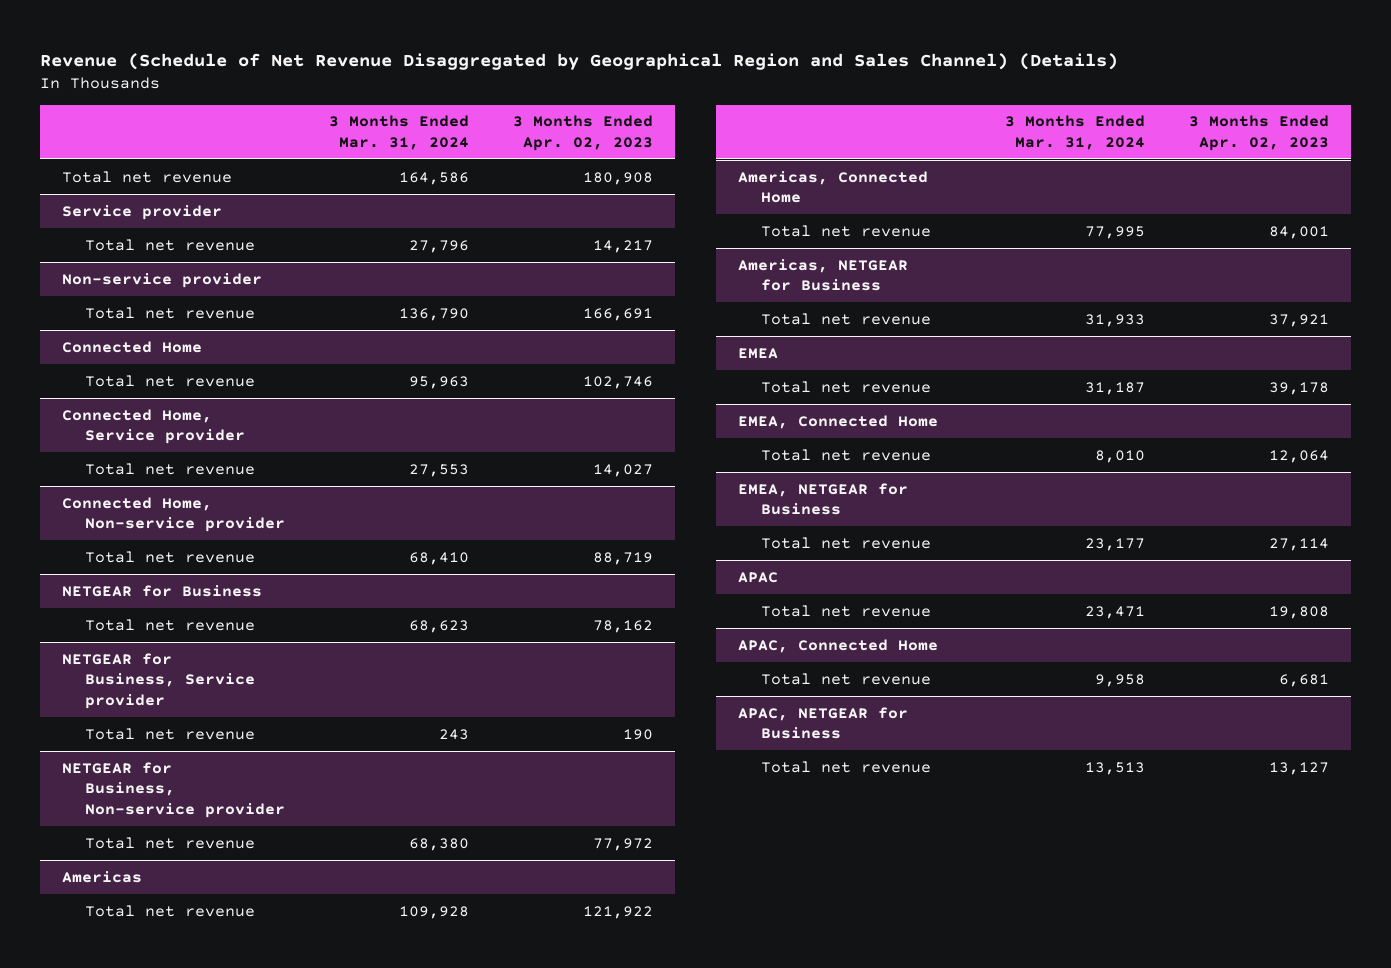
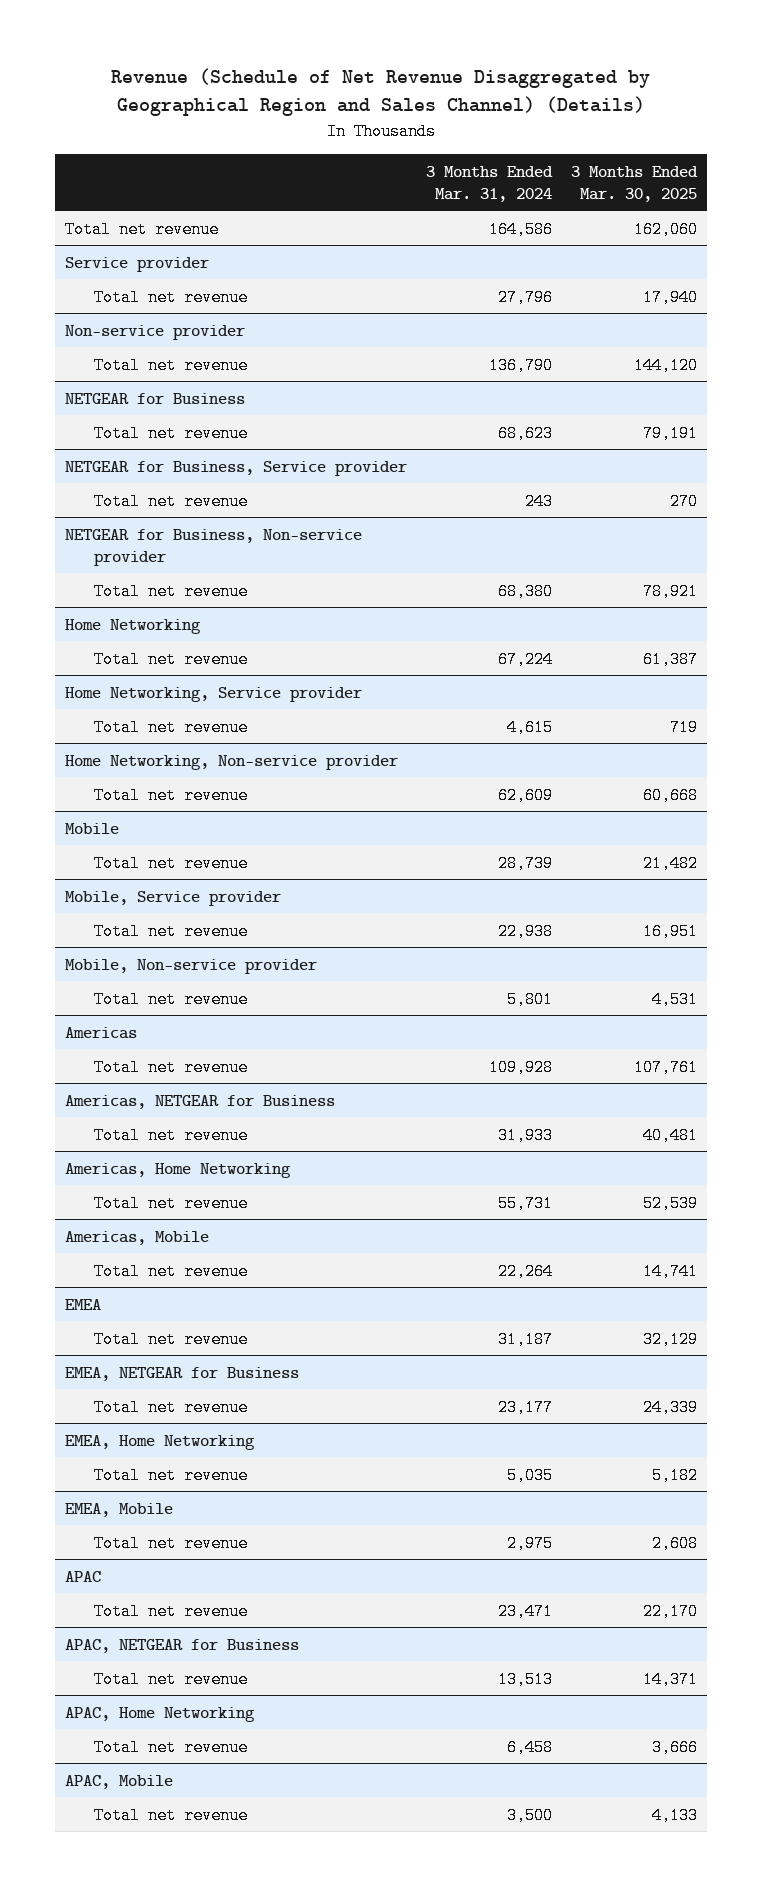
- | 3 Months Ended Mar. 31, 2024 | 3 Months Ended Apr. 02, 2023
+ | 3 Months Ended Mar. 31, 2024 | 3 Months Ended Mar. 30, 2025
- Connected Home
- Total net revenue | 95,963 | 102,746
- Connected Home, Service provider
- Total net revenue | 27,553 | 14,027
- Connected Home, Non-service provider
- Total net revenue | 68,410 | 88,719
+ Home Networking
+ Total net revenue | 67,224 | 61,387
+ Home Networking, Service provider
+ Total net revenue | 4,615 | 719
+ Home Networking, Non-service provider
+ Total net revenue | 62,609 | 60,668
+ Mobile
+ Total net revenue | 28,739 | 21,482
+ Mobile, Service provider
+ Total net revenue | 22,938 | 16,951
+ Mobile, Non-service provider
+ Total net revenue | 5,801 | 4,531
- Americas, Connected Home
- Total net revenue | 77,995 | 84,001
+ Americas, Home Networking
+ Total net revenue | 55,731 | 52,539
+ Americas, Mobile
+ Total net revenue | 22,264 | 14,741
- EMEA, Connected Home
- Total net revenue | 8,010 | 12,064
+ EMEA, Home Networking
+ Total net revenue | 5,035 | 5,182
+ EMEA, Mobile
+ Total net revenue | 2,975 | 2,608
- APAC, Connected Home
- Total net revenue | 9,958 | 6,681
+ APAC, Home Networking
+ Total net revenue | 6,458 | 3,666
+ APAC, Mobile
+ Total net revenue | 3,500 | 4,133

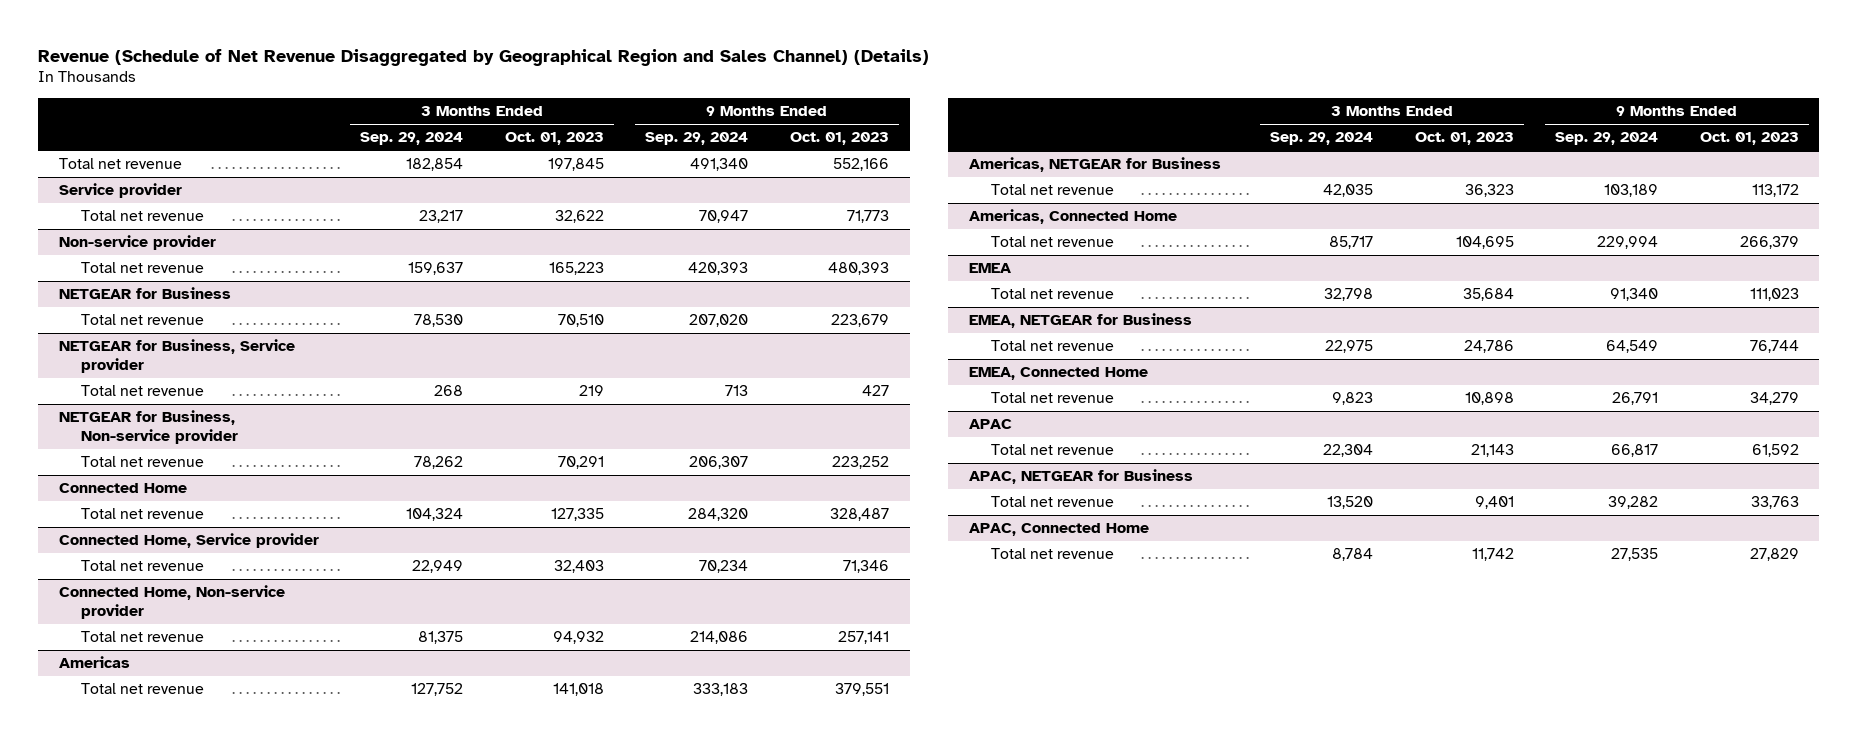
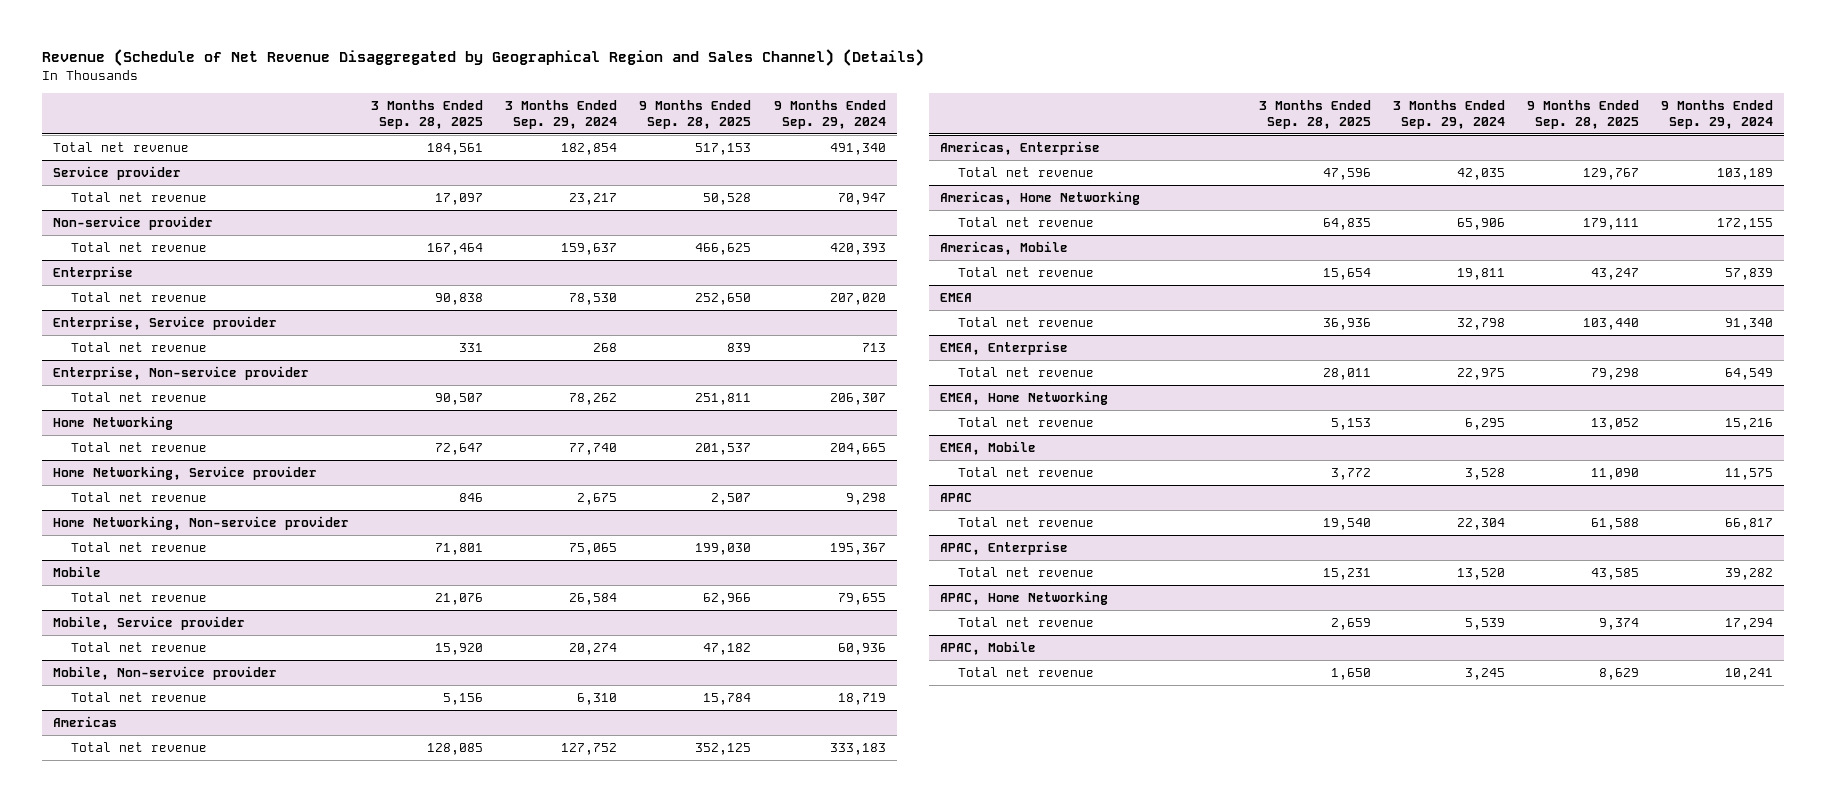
- | 3 Months Ended Sep. 29, 2024 | 3 Months Ended Oct. 01, 2023 | 9 Months Ended Sep. 29, 2024 | 9 Months Ended Oct. 01, 2023
+ | 3 Months Ended Sep. 28, 2025 | 3 Months Ended Sep. 29, 2024 | 9 Months Ended Sep. 28, 2025 | 9 Months Ended Sep. 29, 2024
- NETGEAR for Business
+ Enterprise
- NETGEAR for Business, Service provider
+ Enterprise, Service provider
- NETGEAR for Business, Non-service provider
+ Enterprise, Non-service provider
- Connected Home
- Total net revenue | 104,324 | 127,335 | 284,320 | 328,487
- Connected Home, Service provider
- Total net revenue | 22,949 | 32,403 | 70,234 | 71,346
- Connected Home, Non-service provider
- Total net revenue | 81,375 | 94,932 | 214,086 | 257,141
+ Home Networking
+ Total net revenue | 72,647 | 77,740 | 201,537 | 204,665
+ Home Networking, Service provider
+ Total net revenue | 846 | 2,675 | 2,507 | 9,298
+ Home Networking, Non-service provider
+ Total net revenue | 71,801 | 75,065 | 199,030 | 195,367
+ Mobile
+ Total net revenue | 21,076 | 26,584 | 62,966 | 79,655
+ Mobile, Service provider
+ Total net revenue | 15,920 | 20,274 | 47,182 | 60,936
+ Mobile, Non-service provider
+ Total net revenue | 5,156 | 6,310 | 15,784 | 18,719
- Americas, NETGEAR for Business
+ Americas, Enterprise
- Americas, Connected Home
- Total net revenue | 85,717 | 104,695 | 229,994 | 266,379
+ Americas, Home Networking
+ Total net revenue | 64,835 | 65,906 | 179,111 | 172,155
+ Americas, Mobile
+ Total net revenue | 15,654 | 19,811 | 43,247 | 57,839
- EMEA, NETGEAR for Business
+ EMEA, Enterprise
- EMEA, Connected Home
- Total net revenue | 9,823 | 10,898 | 26,791 | 34,279
+ EMEA, Home Networking
+ Total net revenue | 5,153 | 6,295 | 13,052 | 15,216
+ EMEA, Mobile
+ Total net revenue | 3,772 | 3,528 | 11,090 | 11,575
- APAC, NETGEAR for Business
+ APAC, Enterprise
- APAC, Connected Home
- Total net revenue | 8,784 | 11,742 | 27,535 | 27,829
+ APAC, Home Networking
+ Total net revenue | 2,659 | 5,539 | 9,374 | 17,294
+ APAC, Mobile
+ Total net revenue | 1,650 | 3,245 | 8,629 | 10,241

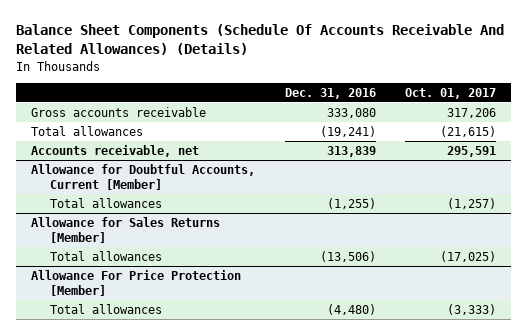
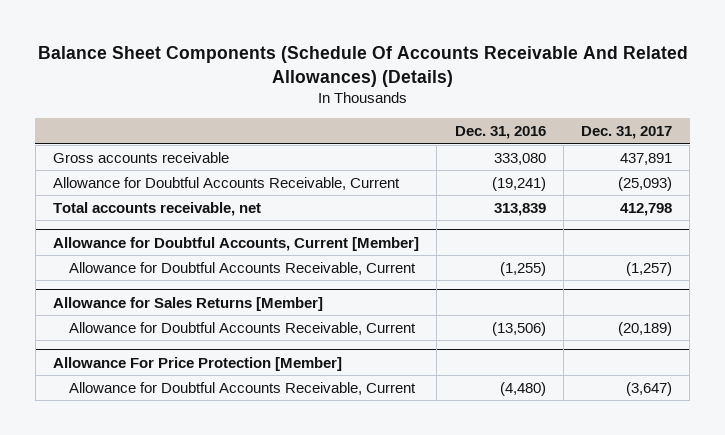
- | Dec. 31, 2016 | Oct. 01, 2017
+ | Dec. 31, 2016 | Dec. 31, 2017
- Total allowances | (19,241) | (21,615)
- Accounts receivable, net | 313,839 | 295,591
+ Allowance for Doubtful Accounts Receivable, Current | (19,241) | (25,093)
+ Total accounts receivable, net | 313,839 | 412,798
@ Allowance for Doubtful Accounts, Current [Member]
- Total allowances | (1,255) | (1,257)
+ Allowance for Doubtful Accounts Receivable, Current | (1,255) | (1,257)
@ Allowance for Sales Returns [Member]
- Total allowances | (13,506) | (17,025)
+ Allowance for Doubtful Accounts Receivable, Current | (13,506) | (20,189)
@ Allowance For Price Protection [Member]
- Total allowances | (4,480) | (3,333)
+ Allowance for Doubtful Accounts Receivable, Current | (4,480) | (3,647)

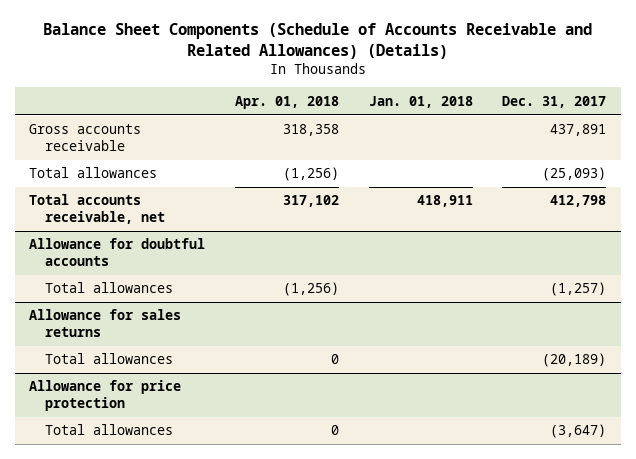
- Balance Sheet Components (Schedule Of Accounts Receivable And Related Allowances) (Details)
+ Balance Sheet Components (Schedule of Accounts Receivable and Related Allowances) (Details)
- | Dec. 31, 2016 | Dec. 31, 2017
+ | Apr. 01, 2018 | Jan. 01, 2018 | Dec. 31, 2017
- Allowance for Doubtful Accounts Receivable, Current | (19,241) | (25,093)
+ Total allowances | (1,256) | | (25,093)
- Allowance for Doubtful Accounts, Current [Member]
- Allowance for Doubtful Accounts Receivable, Current | (1,255) | (1,257)
- Allowance for Sales Returns [Member]
- Allowance for Doubtful Accounts Receivable, Current | (13,506) | (20,189)
- Allowance For Price Protection [Member]
- Allowance for Doubtful Accounts Receivable, Current | (4,480) | (3,647)
+ Allowance for doubtful accounts
+ Total allowances | (1,256) | | (1,257)
+ Allowance for sales returns
+ Total allowances | 0 | | (20,189)
+ Allowance for price protection
+ Total allowances | 0 | | (3,647)

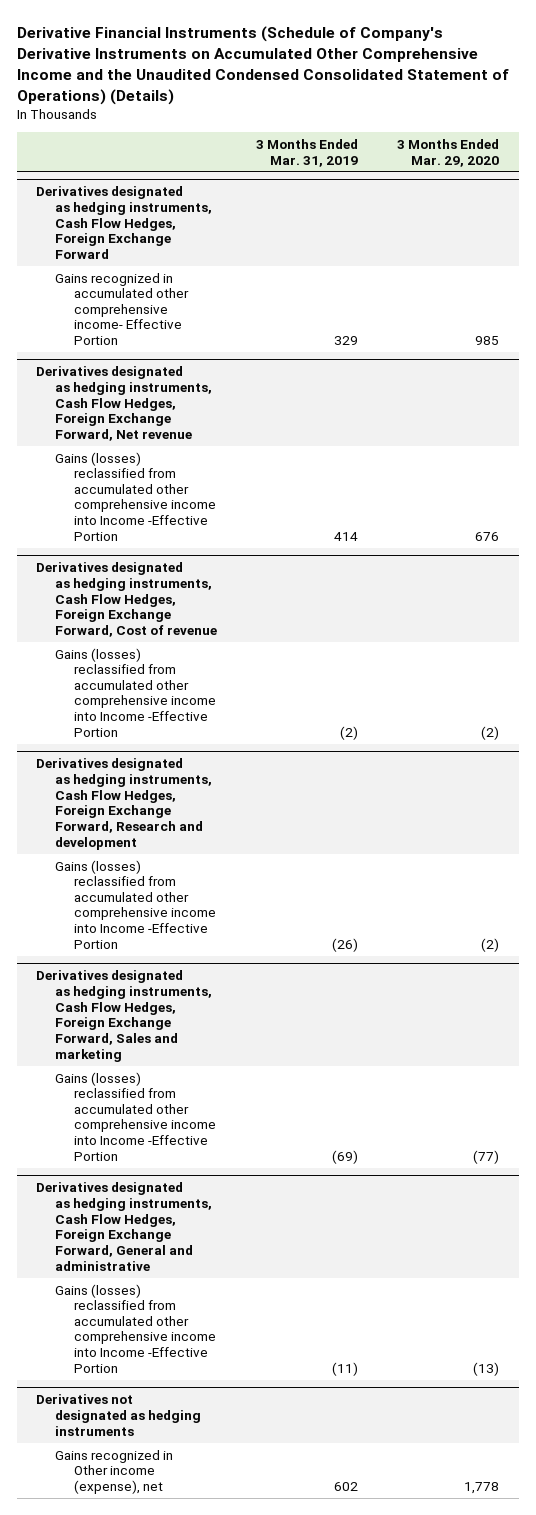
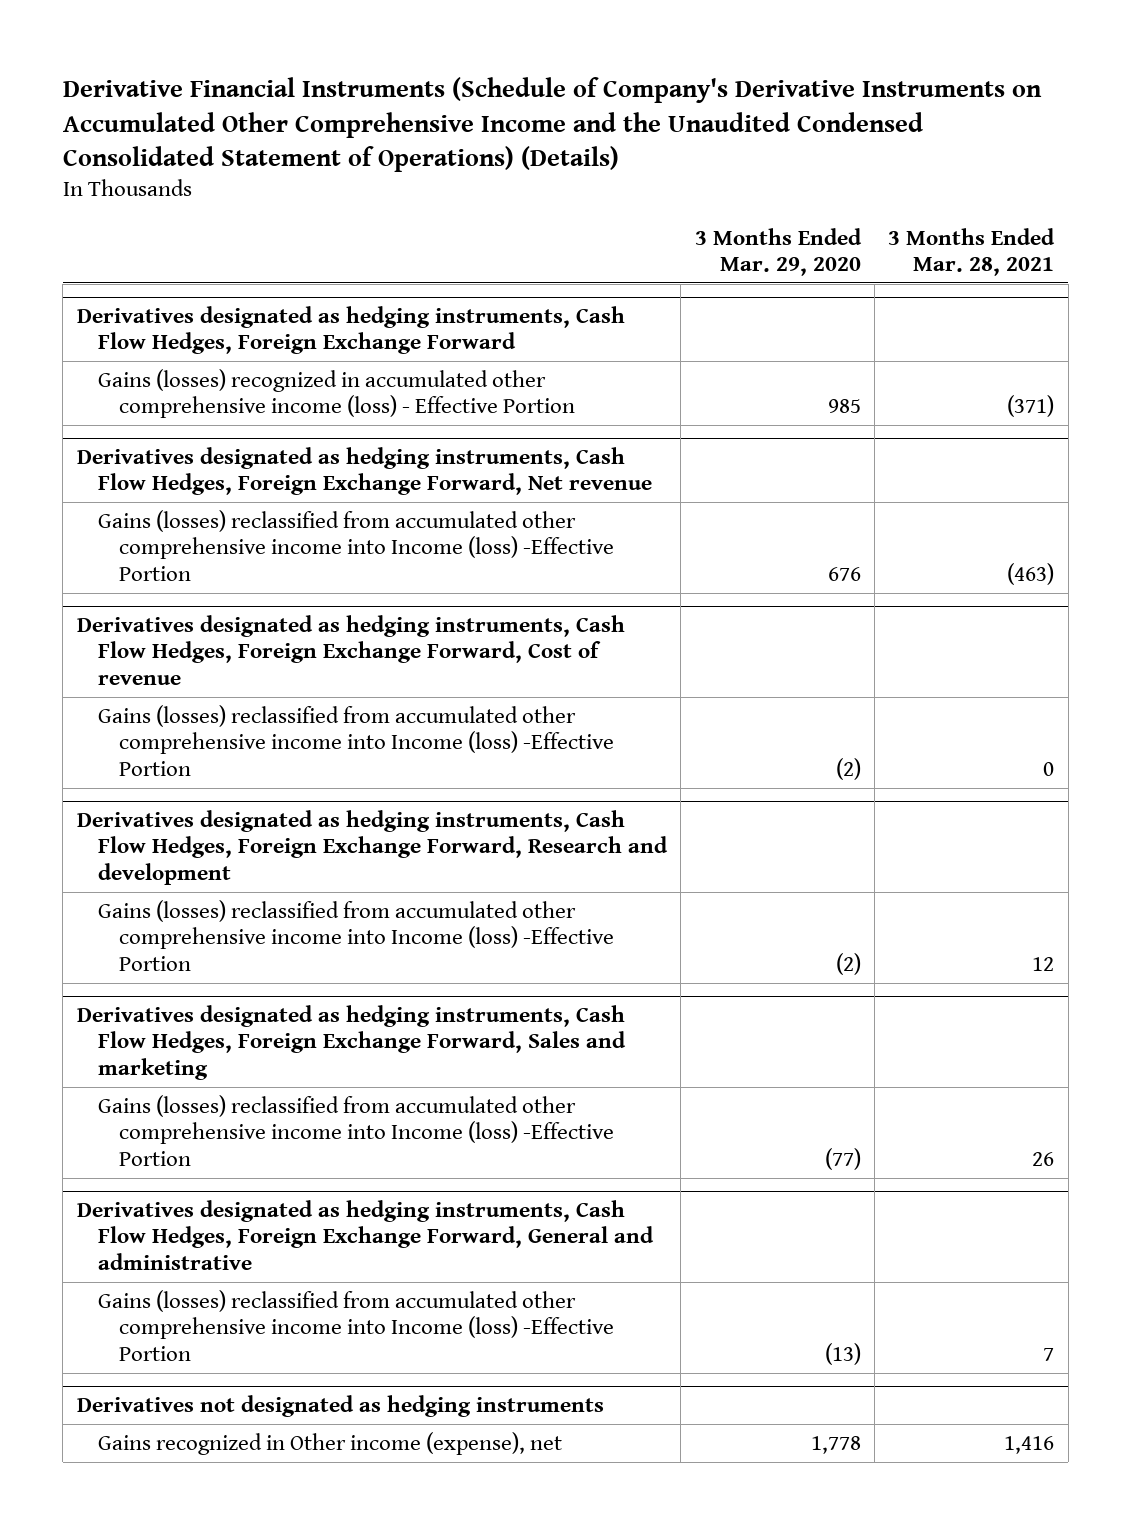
- | 3 Months Ended Mar. 31, 2019 | 3 Months Ended Mar. 29, 2020
+ | 3 Months Ended Mar. 29, 2020 | 3 Months Ended Mar. 28, 2021
@ Derivatives designated as hedging instruments, Cash Flow Hedges, Foreign Exchange Forward
- Gains recognized in accumulated other comprehensive income- Effective Portion | 329 | 985
+ Gains (losses) recognized in accumulated other comprehensive income (loss) - Effective Portion | 985 | (371)
@ Derivatives designated as hedging instruments, Cash Flow Hedges, Foreign Exchange Forward, Net revenue
- Gains (losses) reclassified from accumulated other comprehensive income into Income -Effective Portion | 414 | 676
+ Gains (losses) reclassified from accumulated other comprehensive income into Income (loss) -Effective Portion | 676 | (463)
@ Derivatives designated as hedging instruments, Cash Flow Hedges, Foreign Exchange Forward, Cost of revenue
- Gains (losses) reclassified from accumulated other comprehensive income into Income -Effective Portion | (2) | (2)
+ Gains (losses) reclassified from accumulated other comprehensive income into Income (loss) -Effective Portion | (2) | 0
@ Derivatives designated as hedging instruments, Cash Flow Hedges, Foreign Exchange Forward, Research and development
- Gains (losses) reclassified from accumulated other comprehensive income into Income -Effective Portion | (26) | (2)
+ Gains (losses) reclassified from accumulated other comprehensive income into Income (loss) -Effective Portion | (2) | 12
@ Derivatives designated as hedging instruments, Cash Flow Hedges, Foreign Exchange Forward, Sales and marketing
- Gains (losses) reclassified from accumulated other comprehensive income into Income -Effective Portion | (69) | (77)
+ Gains (losses) reclassified from accumulated other comprehensive income into Income (loss) -Effective Portion | (77) | 26
@ Derivatives designated as hedging instruments, Cash Flow Hedges, Foreign Exchange Forward, General and administrative
- Gains (losses) reclassified from accumulated other comprehensive income into Income -Effective Portion | (11) | (13)
+ Gains (losses) reclassified from accumulated other comprehensive income into Income (loss) -Effective Portion | (13) | 7

